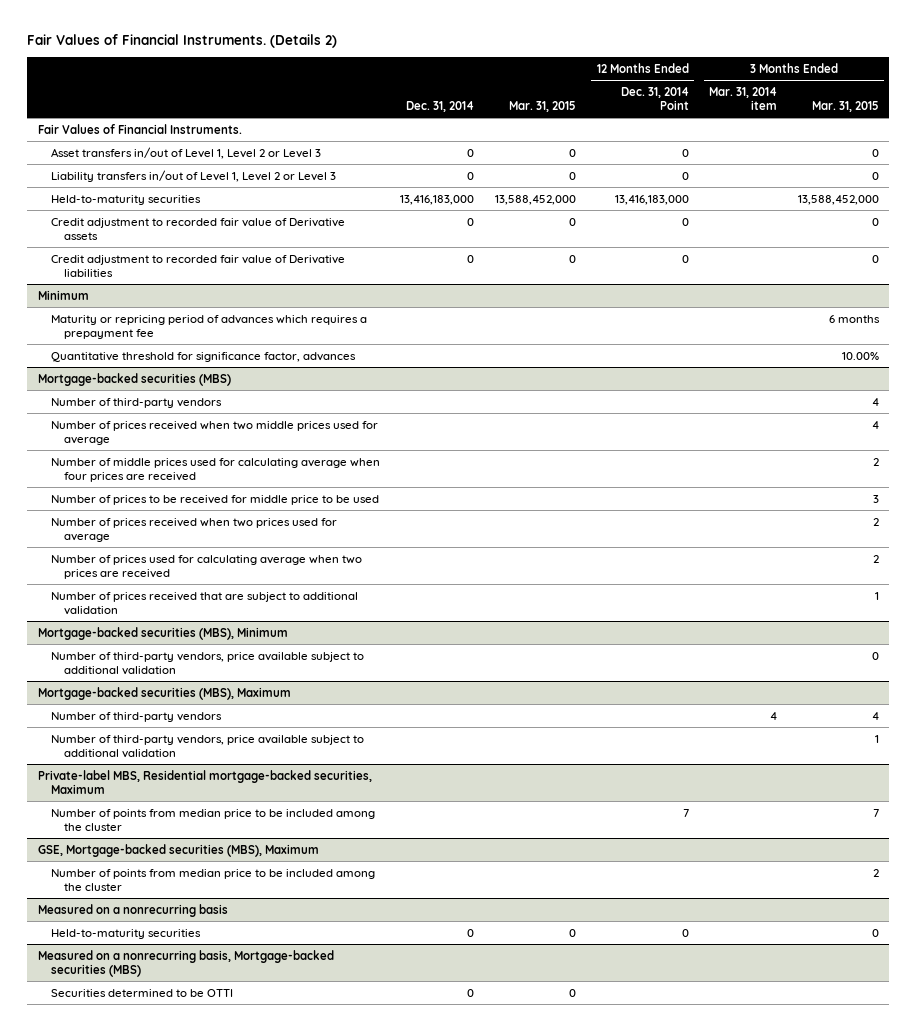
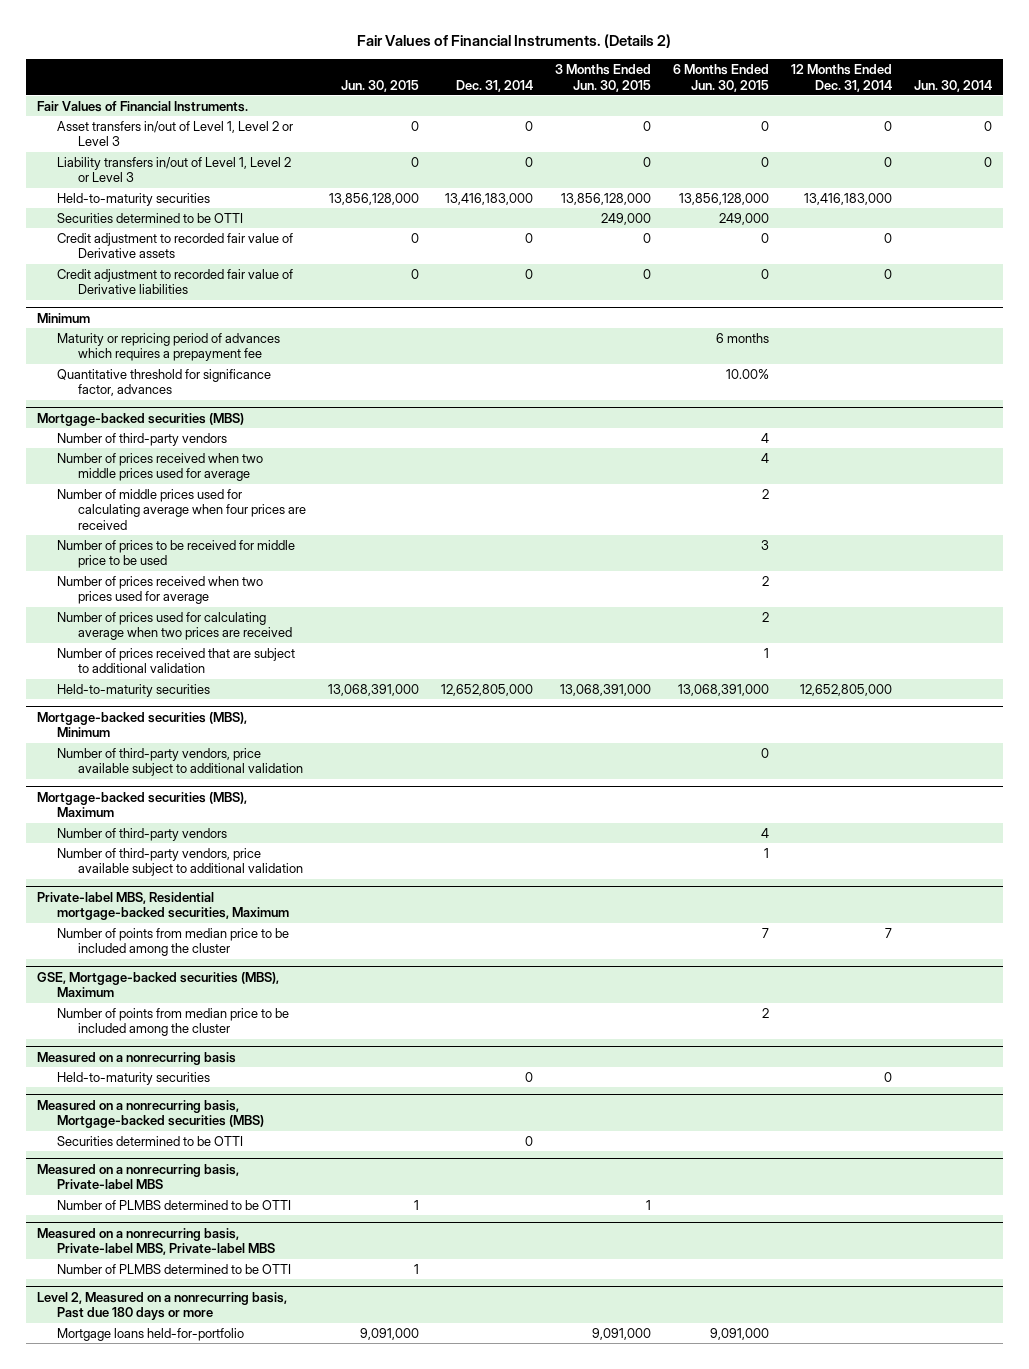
- | Dec. 31, 2014 | Mar. 31, 2015 | 12 Months Ended Dec. 31, 2014 Point | 3 Months Ended Mar. 31, 2014 item | 3 Months Ended Mar. 31, 2015
+ | Jun. 30, 2015 | Dec. 31, 2014 | 3 Months Ended Jun. 30, 2015 | 6 Months Ended Jun. 30, 2015 | 12 Months Ended Dec. 31, 2014 | Jun. 30, 2014
+ Securities determined to be OTTI | | | 249,000 | 249,000 | |
@ Mortgage-backed securities (MBS)
+ Held-to-maturity securities | 13,068,391,000 | 12,652,805,000 | 13,068,391,000 | 13,068,391,000 | 12,652,805,000 |
+ Measured on a nonrecurring basis, Private-label MBS
+ Number of PLMBS determined to be OTTI | 1 | | 1 | | |
+ Measured on a nonrecurring basis, Private-label MBS, Private-label MBS
+ Number of PLMBS determined to be OTTI | 1 | | | | |
+ Level 2, Measured on a nonrecurring basis, Past due 180 days or more
+ Mortgage loans held-for-portfolio | 9,091,000 | | 9,091,000 | 9,091,000 | |

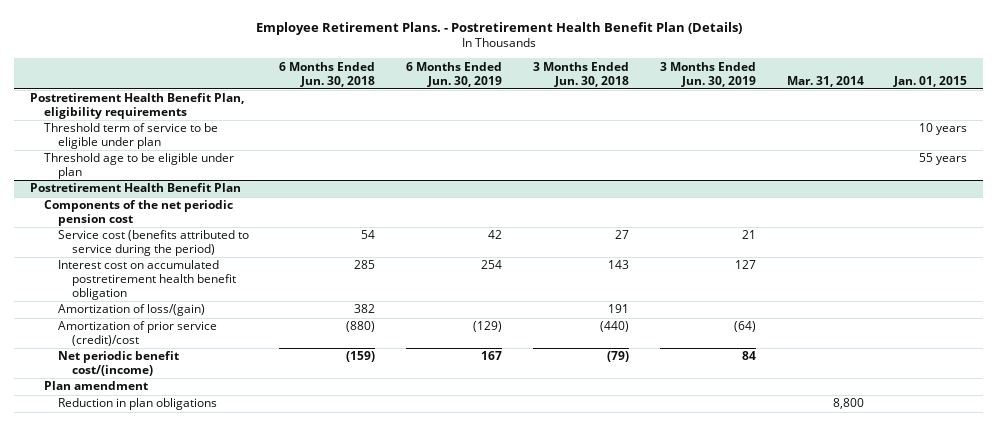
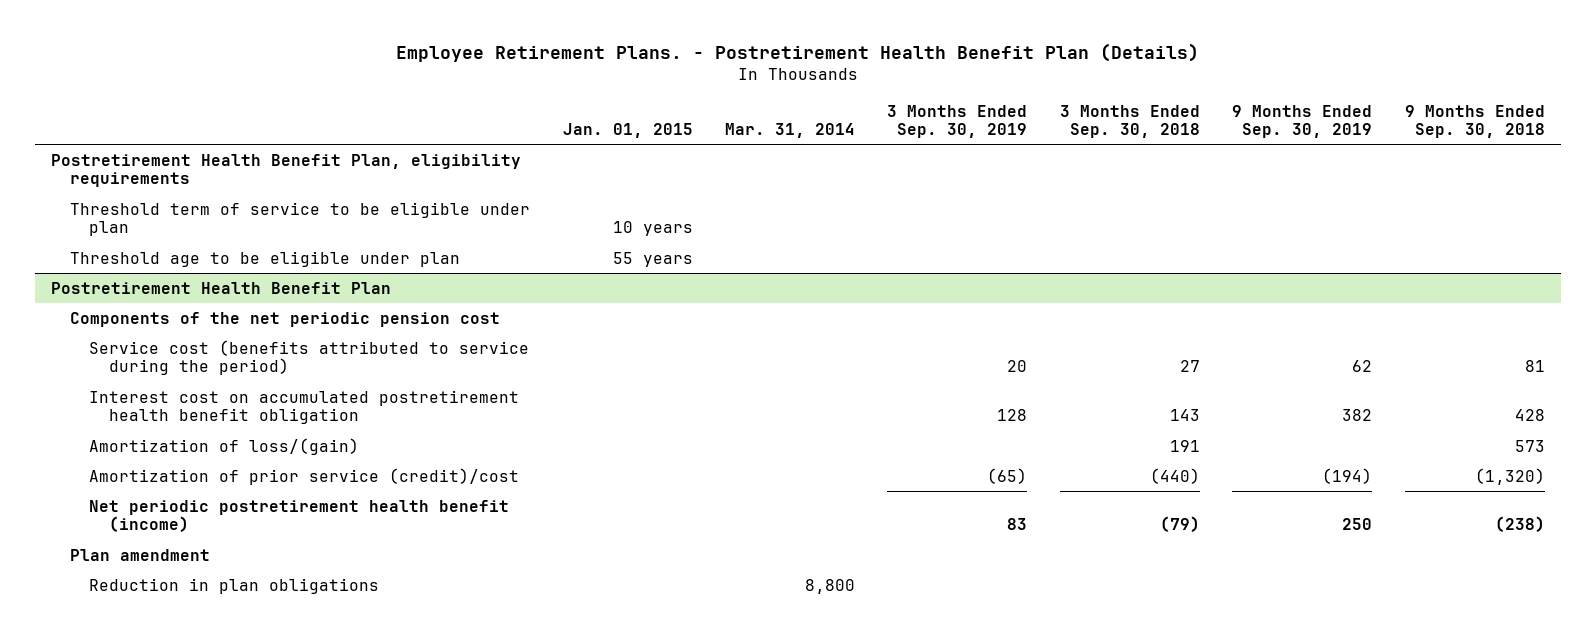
- | 6 Months Ended Jun. 30, 2018 | 6 Months Ended Jun. 30, 2019 | 3 Months Ended Jun. 30, 2018 | 3 Months Ended Jun. 30, 2019 | Mar. 31, 2014 | Jan. 01, 2015
+ | Jan. 01, 2015 | Mar. 31, 2014 | 3 Months Ended Sep. 30, 2019 | 3 Months Ended Sep. 30, 2018 | 9 Months Ended Sep. 30, 2019 | 9 Months Ended Sep. 30, 2018
@ Postretirement Health Benefit Plan
- Net periodic benefit cost/(income) | (159) | 167 | (79) | 84 | |
+ Net periodic postretirement health benefit (income) | | | 83 | (79) | 250 | (238)

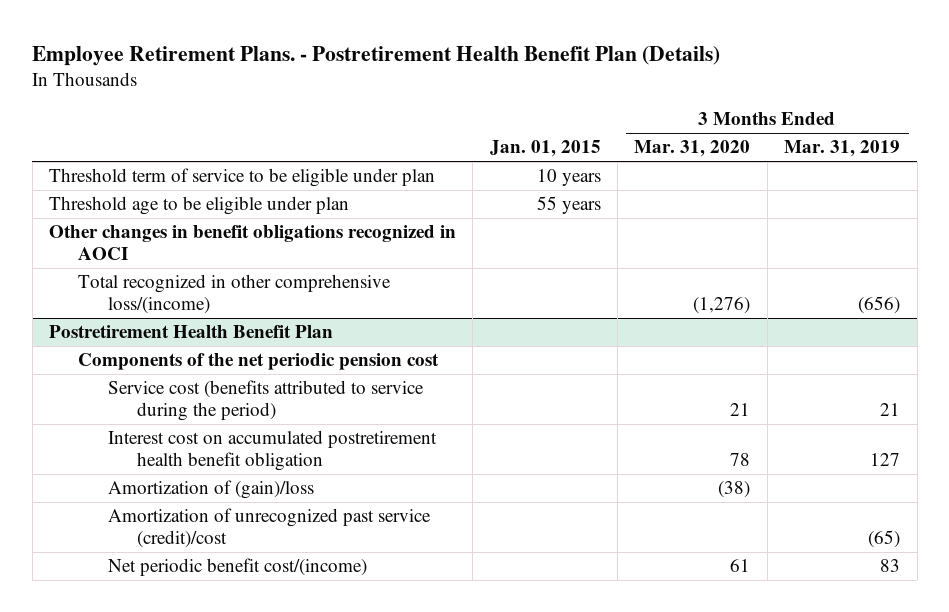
- | Jan. 01, 2015 | Mar. 31, 2014 | 3 Months Ended Sep. 30, 2019 | 3 Months Ended Sep. 30, 2018 | 9 Months Ended Sep. 30, 2019 | 9 Months Ended Sep. 30, 2018
+ | Jan. 01, 2015 | 3 Months Ended Mar. 31, 2020 | 3 Months Ended Mar. 31, 2019
- Postretirement Health Benefit Plan, eligibility requirements
+ Other changes in benefit obligations recognized in AOCI
+ Total recognized in other comprehensive loss/(income) | | (1,276) | (656)
@ Postretirement Health Benefit Plan
- Amortization of loss/(gain) | | | | 191 | | 573
- Amortization of prior service (credit)/cost | | | (65) | (440) | (194) | (1,320)
- Net periodic postretirement health benefit (income) | | | 83 | (79) | 250 | (238)
- Plan amendment
- Reduction in plan obligations | | 8,800 | | | |
+ Amortization of (gain)/loss | | (38) |
+ Amortization of unrecognized past service (credit)/cost | | | (65)
+ Net periodic benefit cost/(income) | | 61 | 83

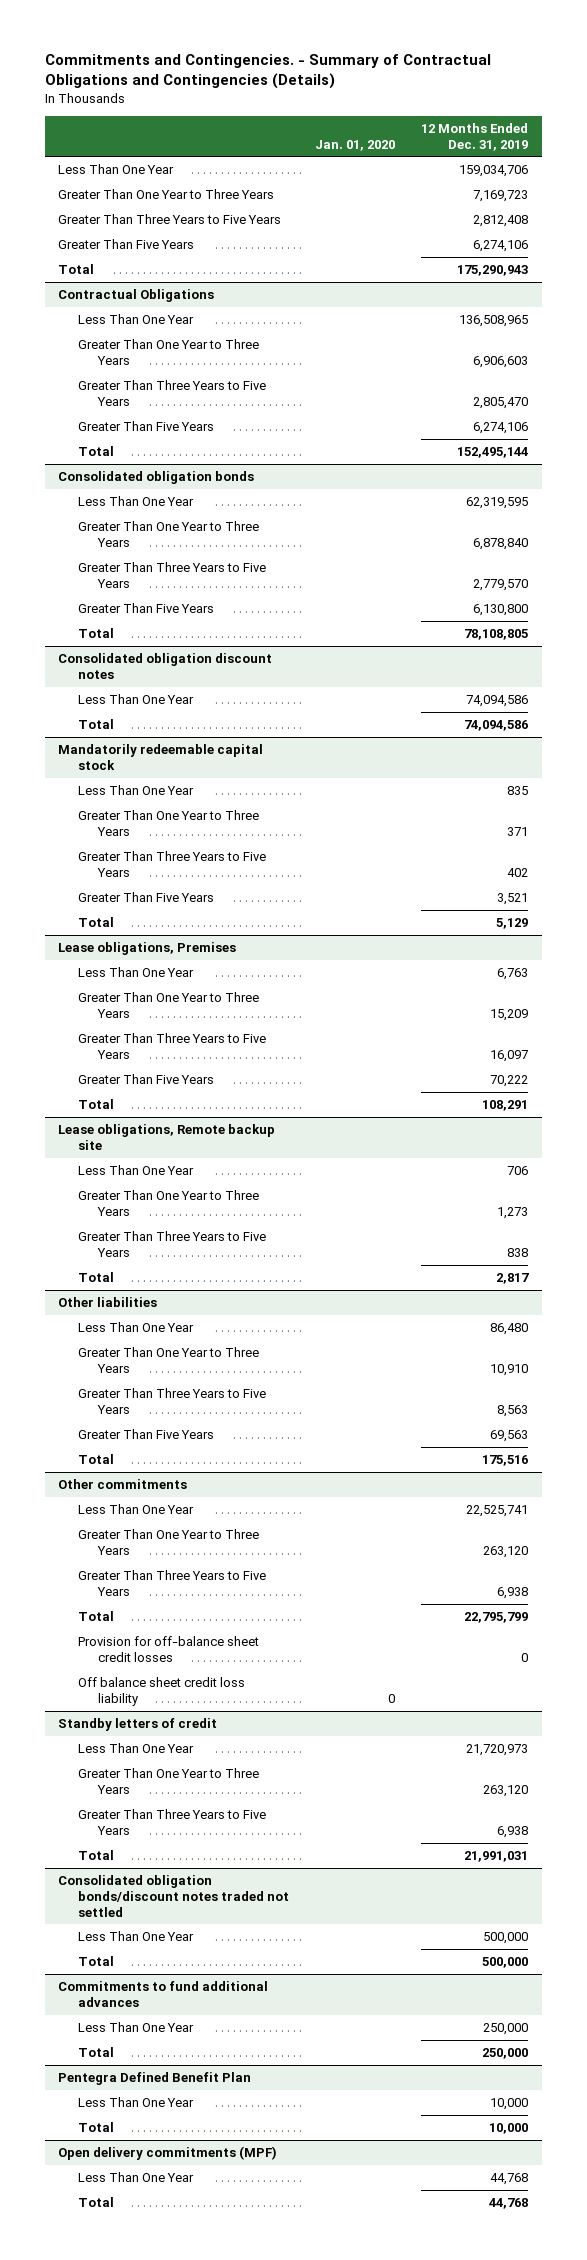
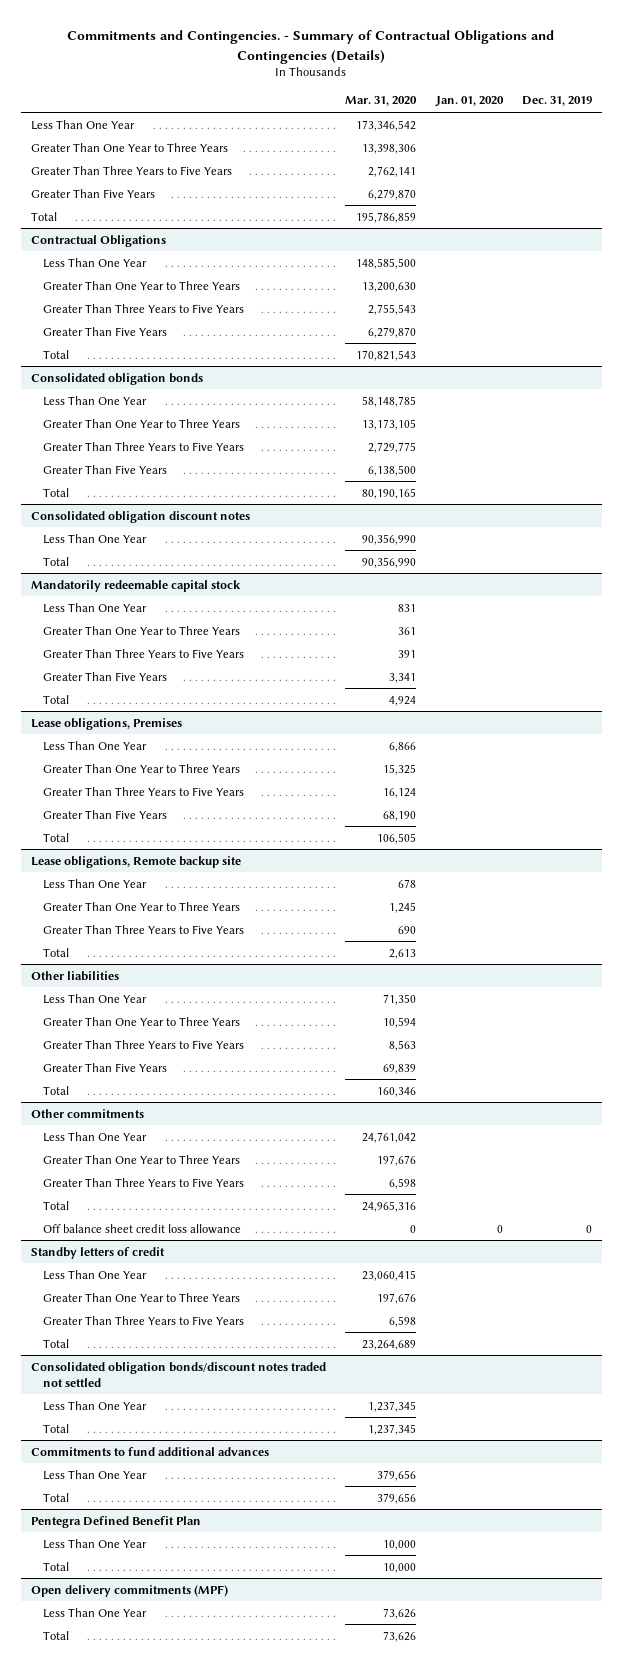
- | Jan. 01, 2020 | 12 Months Ended Dec. 31, 2019
+ | Mar. 31, 2020 | Jan. 01, 2020 | Dec. 31, 2019
@ Other commitments
- Provision for off-balance sheet credit losses | | 0
- Off balance sheet credit loss liability | 0 |
+ Off balance sheet credit loss allowance | 0 | 0 | 0

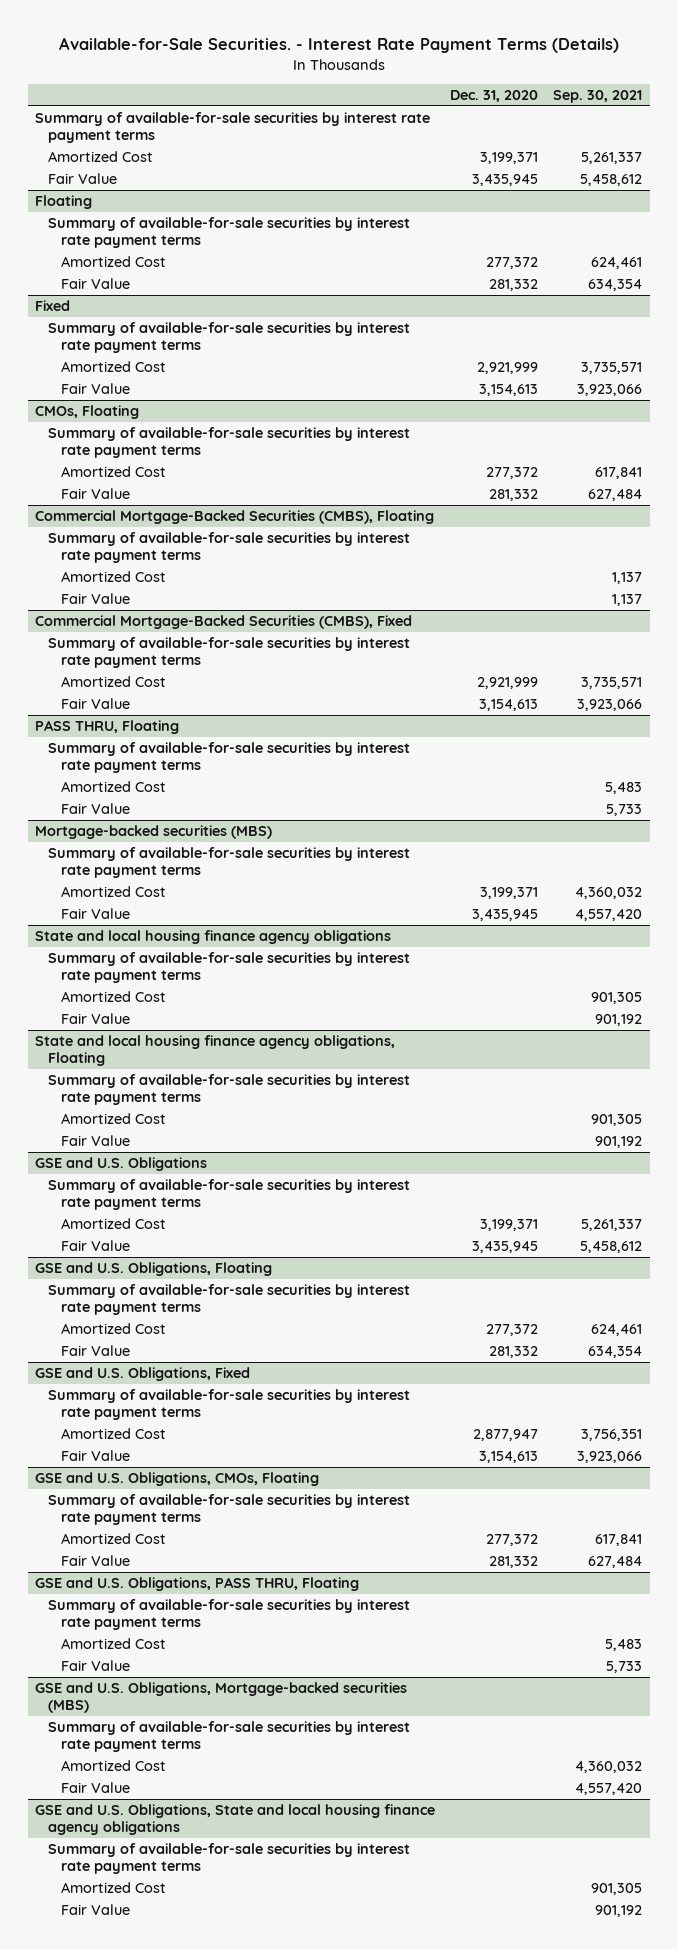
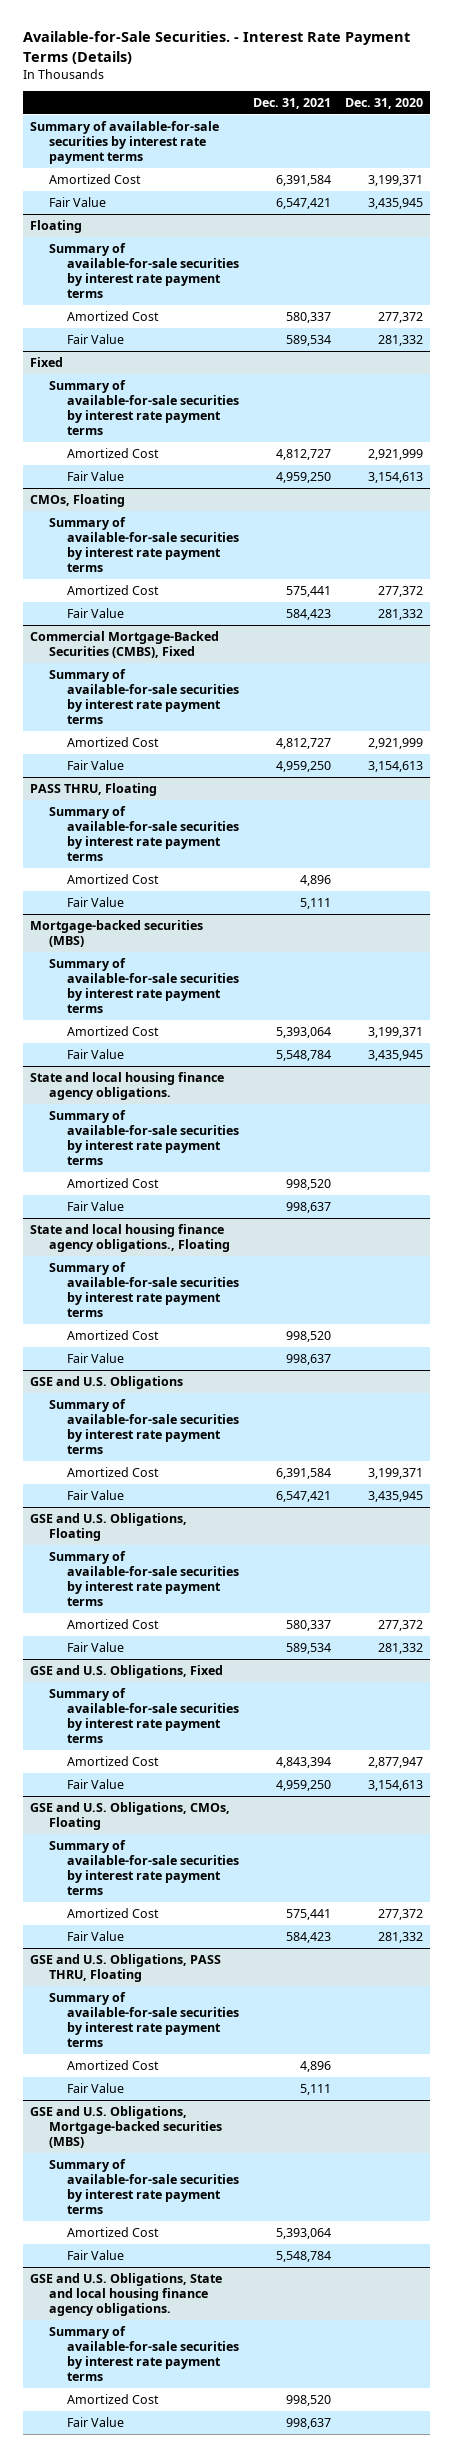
- | Dec. 31, 2020 | Sep. 30, 2021
+ | Dec. 31, 2021 | Dec. 31, 2020
- Commercial Mortgage-Backed Securities (CMBS), Floating
- Summary of available-for-sale securities by interest rate payment terms
- Amortized Cost | | 1,137
- Fair Value | | 1,137
- State and local housing finance agency obligations
+ State and local housing finance agency obligations.
- State and local housing finance agency obligations, Floating
+ State and local housing finance agency obligations., Floating
- GSE and U.S. Obligations, State and local housing finance agency obligations
+ GSE and U.S. Obligations, State and local housing finance agency obligations.

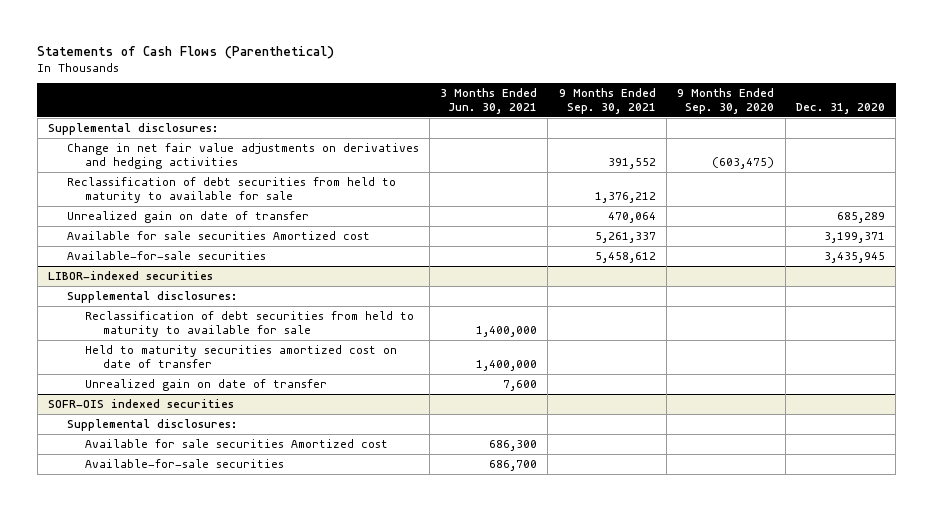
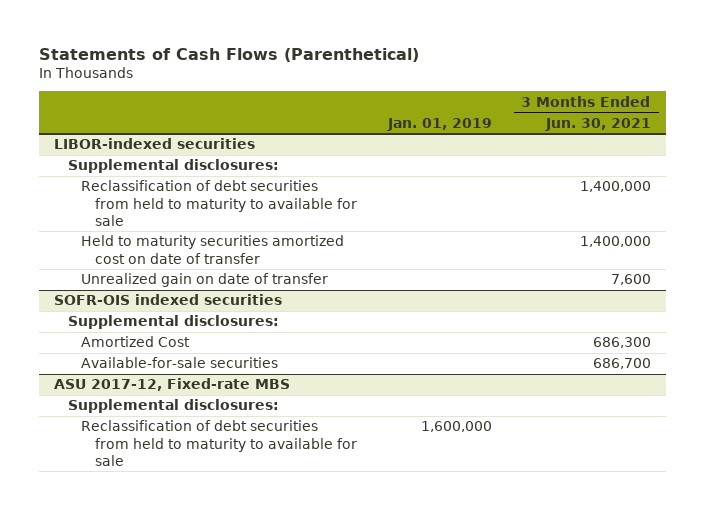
- | 3 Months Ended Jun. 30, 2021 | 9 Months Ended Sep. 30, 2021 | 9 Months Ended Sep. 30, 2020 | Dec. 31, 2020
+ | Jan. 01, 2019 | 3 Months Ended Jun. 30, 2021
- Supplemental disclosures:
- Change in net fair value adjustments on derivatives and hedging activities | | 391,552 | (603,475) |
- Reclassification of debt securities from held to maturity to available for sale | | 1,376,212 | |
- Unrealized gain on date of transfer | | 470,064 | | 685,289
- Available for sale securities Amortized cost | | 5,261,337 | | 3,199,371
- Available-for-sale securities | | 5,458,612 | | 3,435,945
@ SOFR-OIS indexed securities
- Available for sale securities Amortized cost | 686,300 | | |
+ Amortized Cost | | 686,300
+ ASU 2017-12, Fixed-rate MBS
+ Supplemental disclosures:
+ Reclassification of debt securities from held to maturity to available for sale | 1,600,000 |

